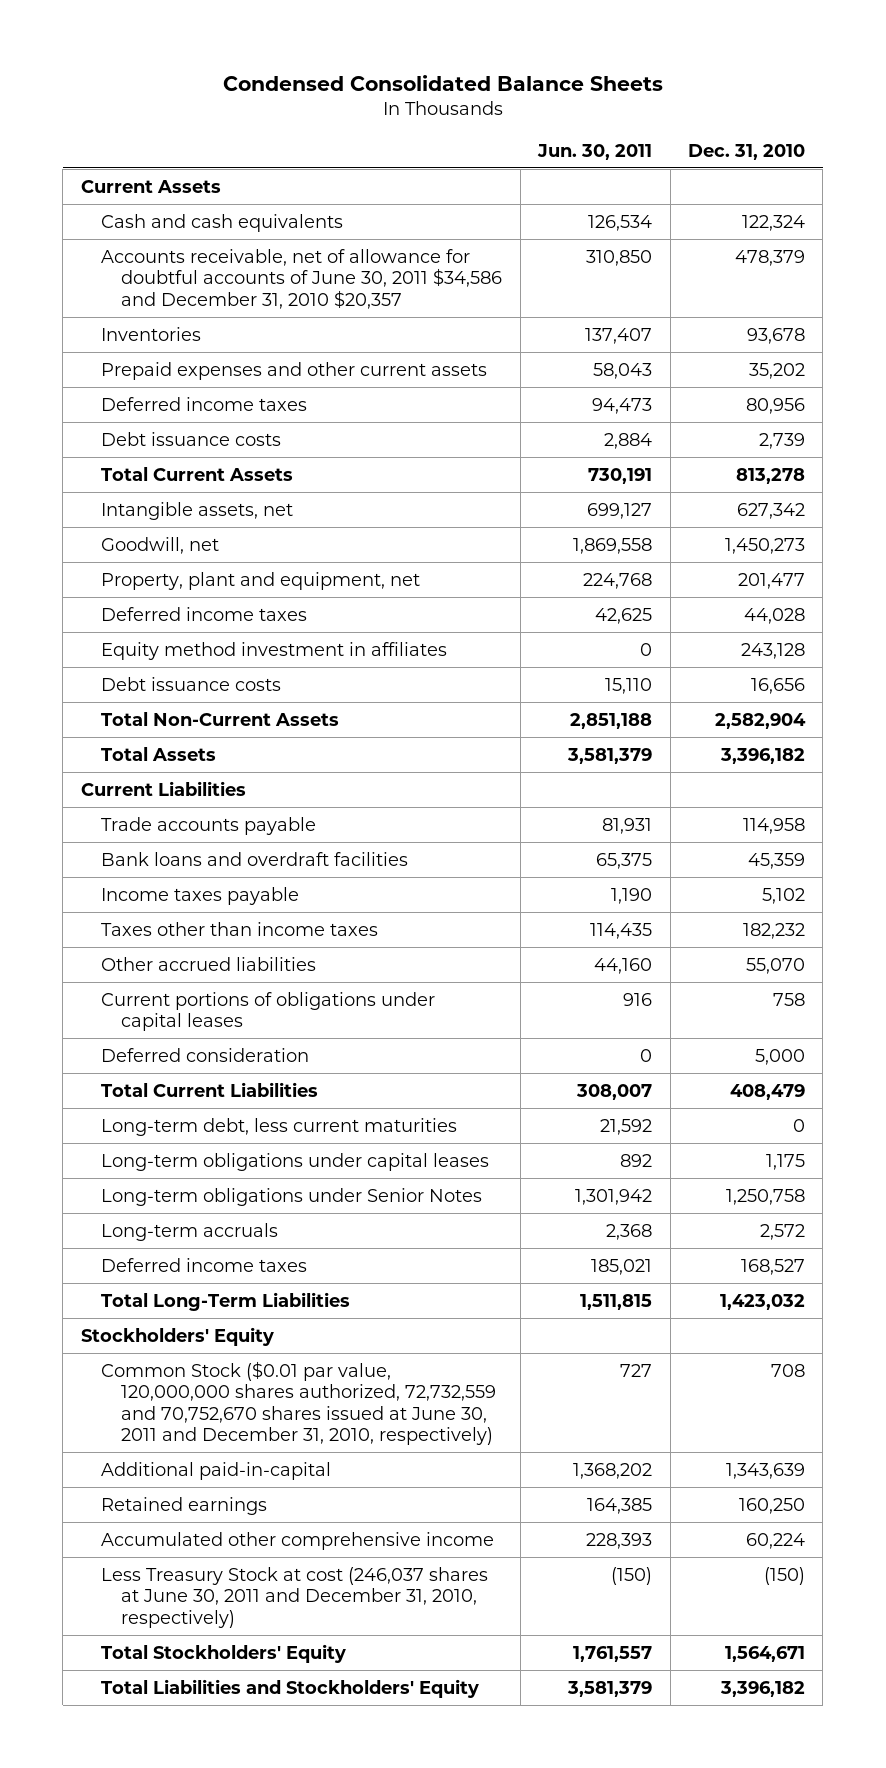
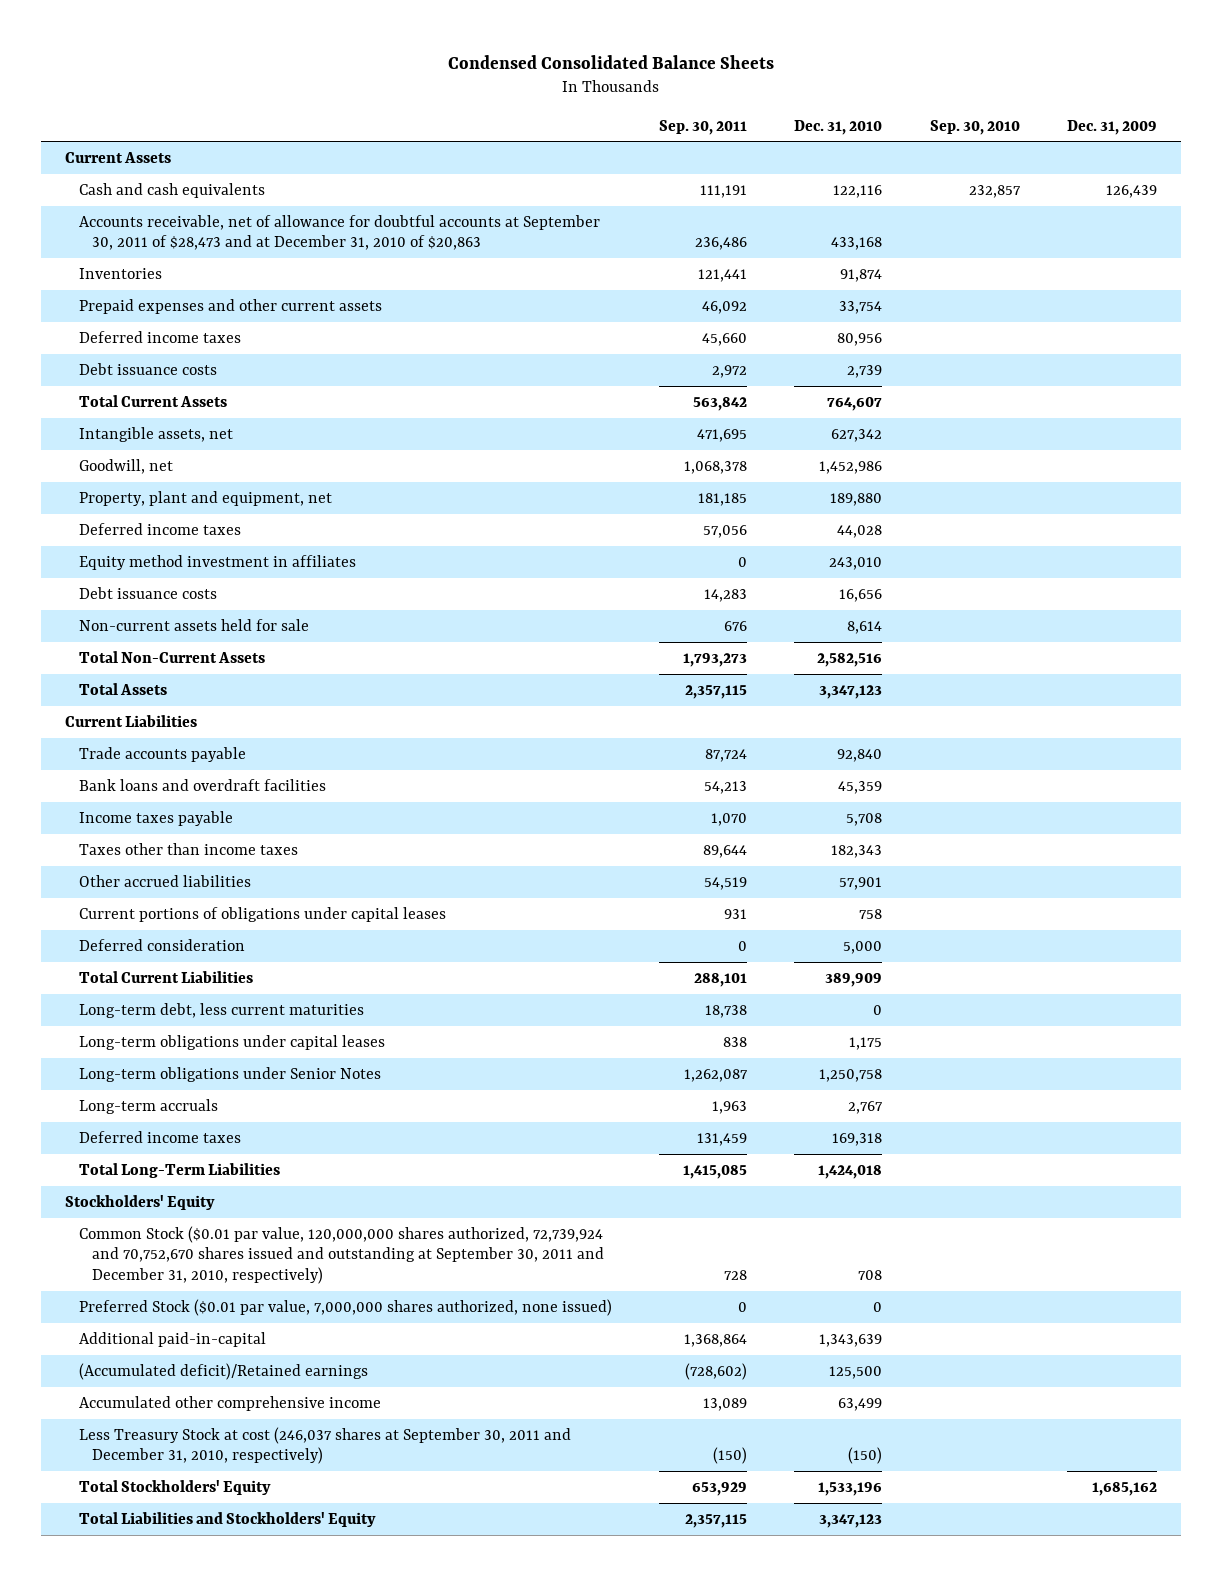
- | Jun. 30, 2011 | Dec. 31, 2010
+ | Sep. 30, 2011 | Dec. 31, 2010 | Sep. 30, 2010 | Dec. 31, 2009
- Cash and cash equivalents | 126,534 | 122,324
- Accounts receivable, net of allowance for doubtful accounts of June 30, 2011 $34,586 and December 31, 2010 $20,357 | 310,850 | 478,379
- Inventories | 137,407 | 93,678
- Prepaid expenses and other current assets | 58,043 | 35,202
+ Cash and cash equivalents | 111,191 | 122,116 | 232,857 | 126,439
+ Accounts receivable, net of allowance for doubtful accounts at September 30, 2011 of $28,473 and at December 31, 2010 of $20,863 | 236,486 | 433,168 | |
+ Inventories | 121,441 | 91,874 | |
+ Prepaid expenses and other current assets | 46,092 | 33,754 | |
- Total Current Assets | 730,191 | 813,278
+ Total Current Assets | 563,842 | 764,607 | |
- Goodwill, net | 1,869,558 | 1,450,273
- Property, plant and equipment, net | 224,768 | 201,477
+ Goodwill, net | 1,068,378 | 1,452,986 | |
+ Property, plant and equipment, net | 181,185 | 189,880 | |
- Equity method investment in affiliates | 0 | 243,128
+ Equity method investment in affiliates | 0 | 243,010 | |
- Total Non-Current Assets | 2,851,188 | 2,582,904
- Total Assets | 3,581,379 | 3,396,182
+ Non-current assets held for sale | 676 | 8,614 | |
+ Total Non-Current Assets | 1,793,273 | 2,582,516 | |
+ Total Assets | 2,357,115 | 3,347,123 | |
- Trade accounts payable | 81,931 | 114,958
+ Trade accounts payable | 87,724 | 92,840 | |
- Income taxes payable | 1,190 | 5,102
- Taxes other than income taxes | 114,435 | 182,232
- Other accrued liabilities | 44,160 | 55,070
+ Income taxes payable | 1,070 | 5,708 | |
+ Taxes other than income taxes | 89,644 | 182,343 | |
+ Other accrued liabilities | 54,519 | 57,901 | |
- Total Current Liabilities | 308,007 | 408,479
+ Total Current Liabilities | 288,101 | 389,909 | |
- Long-term accruals | 2,368 | 2,572
- Deferred income taxes | 185,021 | 168,527
- Total Long-Term Liabilities | 1,511,815 | 1,423,032
+ Long-term accruals | 1,963 | 2,767 | |
+ Deferred income taxes | 131,459 | 169,318 | |
+ Total Long-Term Liabilities | 1,415,085 | 1,424,018 | |
- Common Stock ($0.01 par value, 120,000,000 shares authorized, 72,732,559 and 70,752,670 shares issued at June 30, 2011 and December 31, 2010, respectively) | 727 | 708
+ Common Stock ($0.01 par value, 120,000,000 shares authorized, 72,739,924 and 70,752,670 shares issued and outstanding at September 30, 2011 and December 31, 2010, respectively) | 728 | 708 | |
+ Preferred Stock ($0.01 par value, 7,000,000 shares authorized, none issued) | 0 | 0 | |
- Retained earnings | 164,385 | 160,250
- Accumulated other comprehensive income | 228,393 | 60,224
- Less Treasury Stock at cost (246,037 shares at June 30, 2011 and December 31, 2010, respectively) | (150) | (150)
- Total Stockholders' Equity | 1,761,557 | 1,564,671
- Total Liabilities and Stockholders' Equity | 3,581,379 | 3,396,182
+ (Accumulated deficit)/Retained earnings | (728,602) | 125,500 | |
+ Accumulated other comprehensive income | 13,089 | 63,499 | |
+ Less Treasury Stock at cost (246,037 shares at September 30, 2011 and December 31, 2010, respectively) | (150) | (150) | |
+ Total Stockholders' Equity | 653,929 | 1,533,196 | | 1,685,162
+ Total Liabilities and Stockholders' Equity | 2,357,115 | 3,347,123 | |

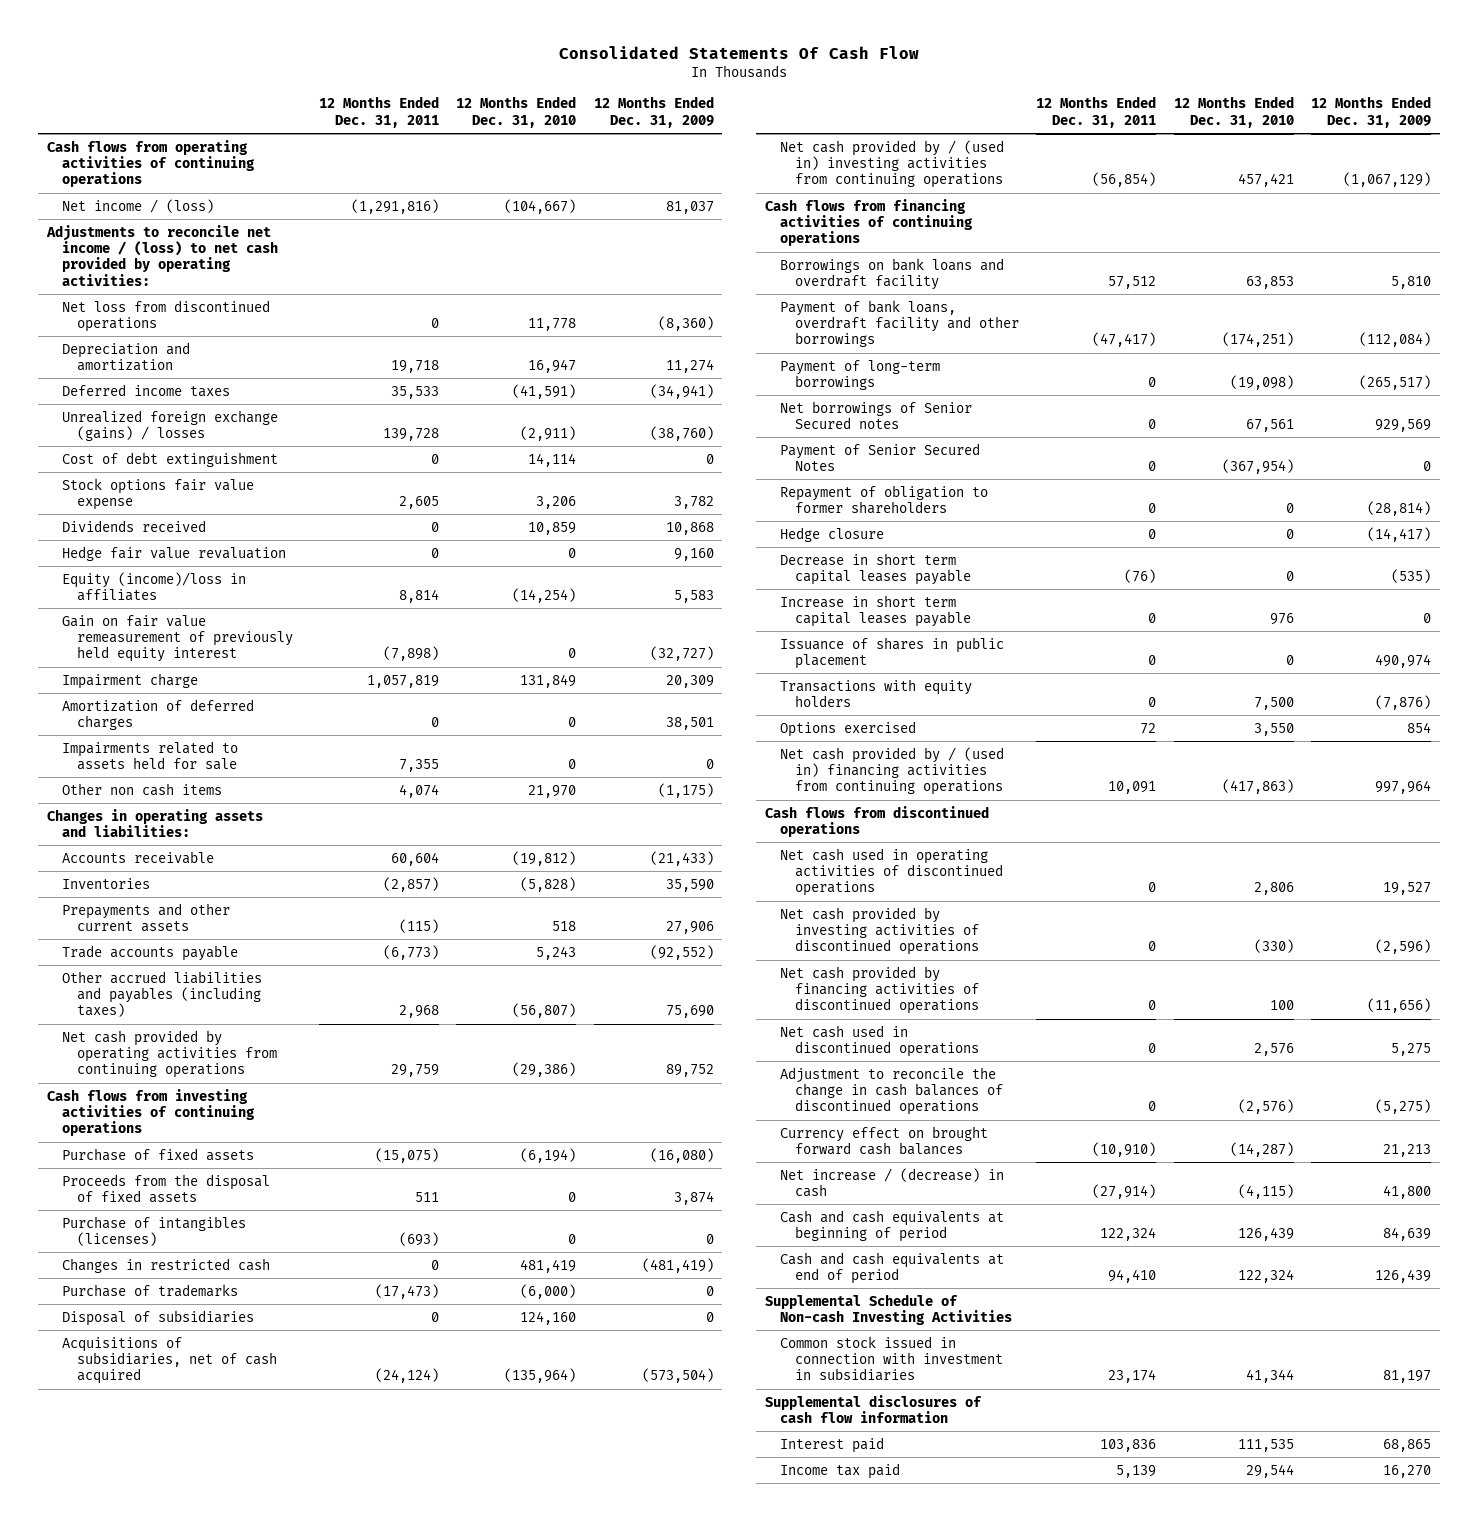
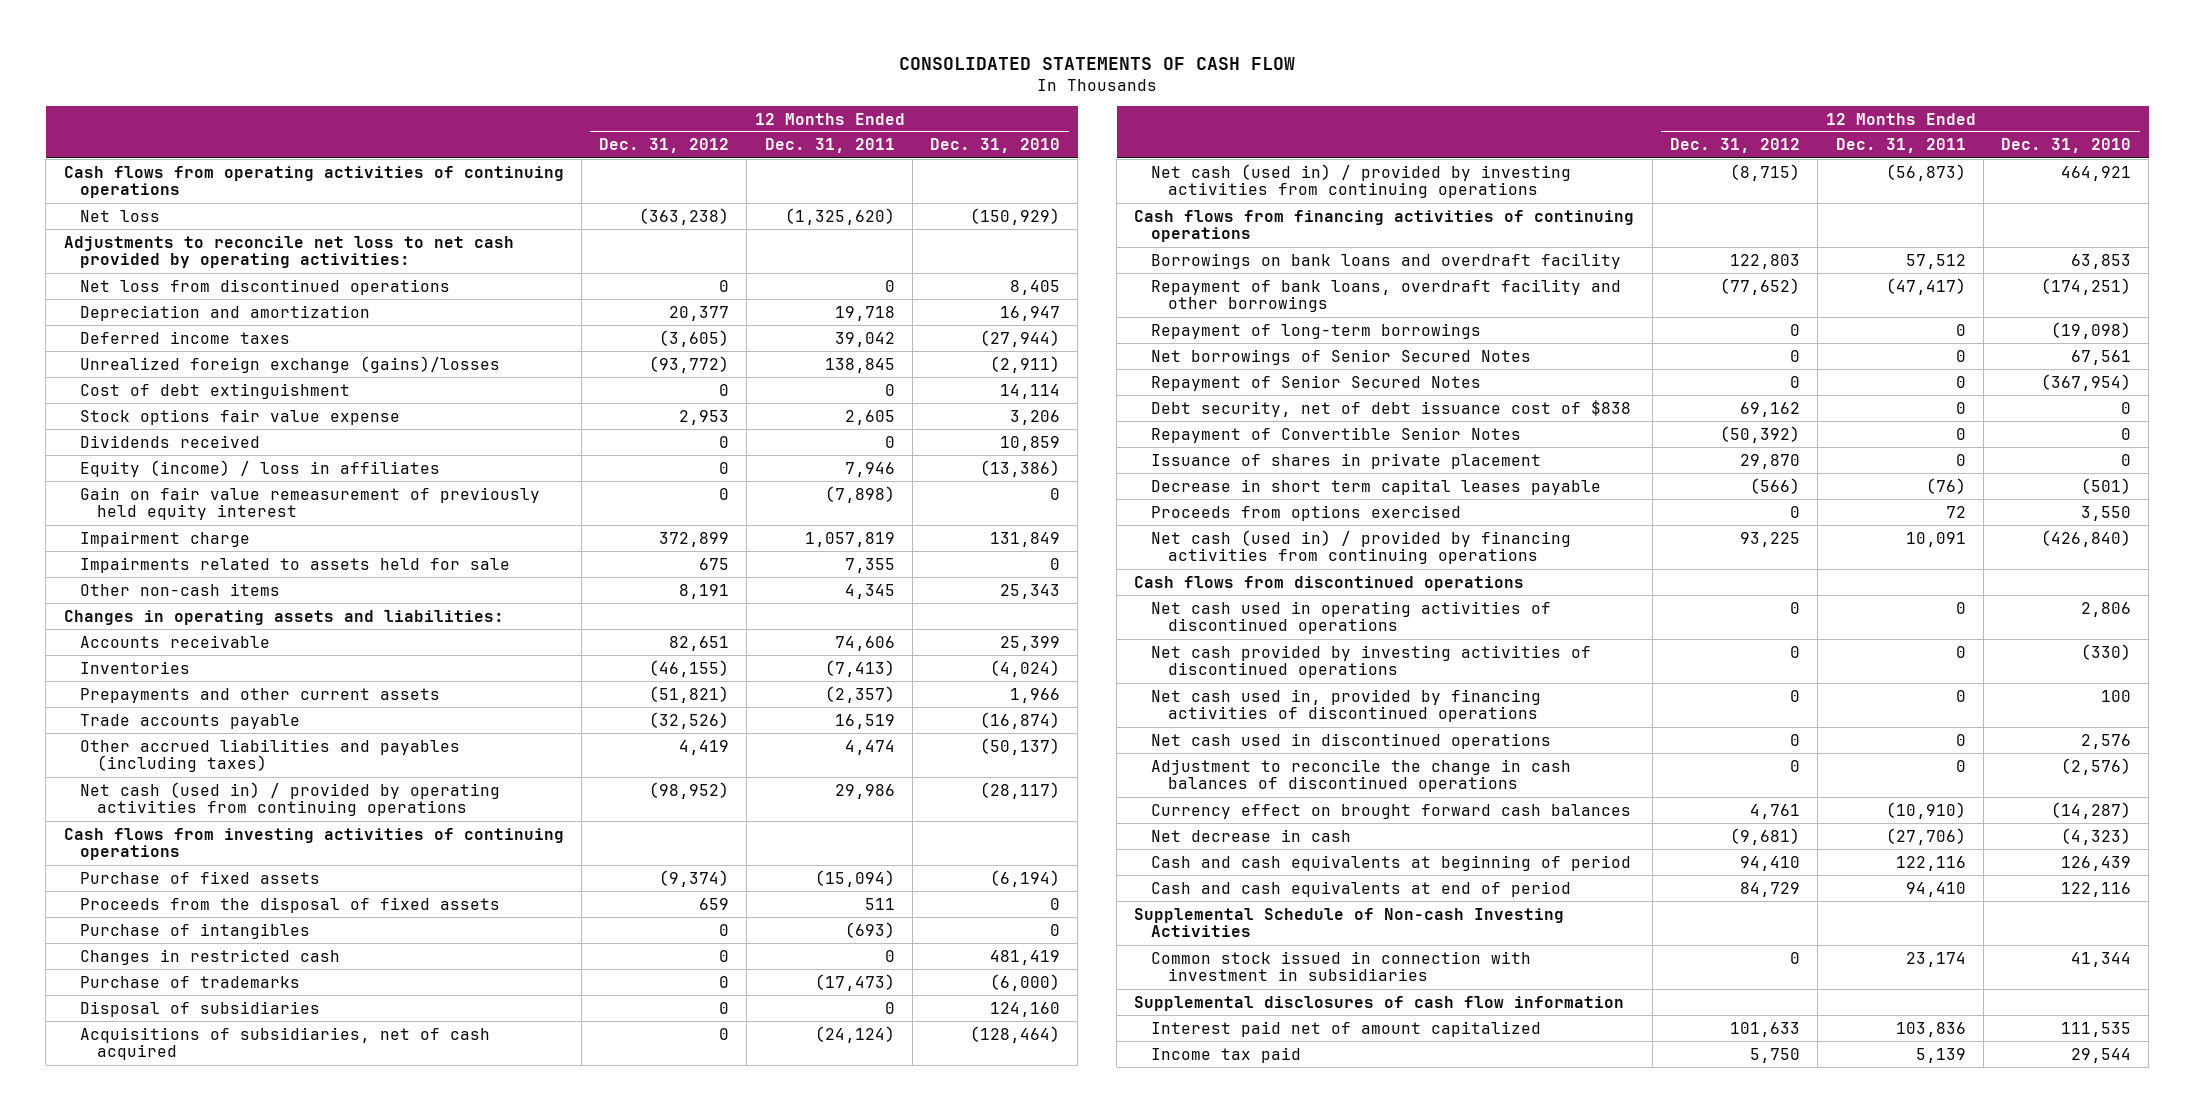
- Consolidated Statements Of Cash Flow
+ CONSOLIDATED STATEMENTS OF CASH FLOW
- | 12 Months Ended Dec. 31, 2011 | 12 Months Ended Dec. 31, 2010 | 12 Months Ended Dec. 31, 2009
+ | 12 Months Ended Dec. 31, 2012 | 12 Months Ended Dec. 31, 2011 | 12 Months Ended Dec. 31, 2010
- Net income / (loss) | (1,291,816) | (104,667) | 81,037
- Adjustments to reconcile net income / (loss) to net cash provided by operating activities:
- Net loss from discontinued operations | 0 | 11,778 | (8,360)
+ Net loss | (363,238) | (1,325,620) | (150,929)
+ Adjustments to reconcile net loss to net cash provided by operating activities:
+ Net loss from discontinued operations | 0 | 0 | 8,405
- Deferred income taxes | 35,533 | (41,591) | (34,941)
- Unrealized foreign exchange (gains) / losses | 139,728 | (2,911) | (38,760)
+ Deferred income taxes | (3,605) | 39,042 | (27,944)
+ Unrealized foreign exchange (gains)/losses | (93,772) | 138,845 | (2,911)
- Hedge fair value revaluation | 0 | 0 | 9,160
- Equity (income)/loss in affiliates | 8,814 | (14,254) | 5,583
+ Equity (income) / loss in affiliates | 0 | 7,946 | (13,386)
- Amortization of deferred charges | 0 | 0 | 38,501
- Other non cash items | 4,074 | 21,970 | (1,175)
+ Other non-cash items | 8,191 | 4,345 | 25,343
- Accounts receivable | 60,604 | (19,812) | (21,433)
- Inventories | (2,857) | (5,828) | 35,590
- Prepayments and other current assets | (115) | 518 | 27,906
- Trade accounts payable | (6,773) | 5,243 | (92,552)
- Other accrued liabilities and payables (including taxes) | 2,968 | (56,807) | 75,690
- Net cash provided by operating activities from continuing operations | 29,759 | (29,386) | 89,752
+ Accounts receivable | 82,651 | 74,606 | 25,399
+ Inventories | (46,155) | (7,413) | (4,024)
+ Prepayments and other current assets | (51,821) | (2,357) | 1,966
+ Trade accounts payable | (32,526) | 16,519 | (16,874)
+ Other accrued liabilities and payables (including taxes) | 4,419 | 4,474 | (50,137)
+ Net cash (used in) / provided by operating activities from continuing operations | (98,952) | 29,986 | (28,117)
- Purchase of fixed assets | (15,075) | (6,194) | (16,080)
+ Purchase of fixed assets | (9,374) | (15,094) | (6,194)
- Purchase of intangibles (licenses) | (693) | 0 | 0
+ Purchase of intangibles | 0 | (693) | 0
- Acquisitions of subsidiaries, net of cash acquired | (24,124) | (135,964) | (573,504)
- Net cash provided by / (used in) investing activities from continuing operations | (56,854) | 457,421 | (1,067,129)
+ Acquisitions of subsidiaries, net of cash acquired | 0 | (24,124) | (128,464)
+ Net cash (used in) / provided by investing activities from continuing operations | (8,715) | (56,873) | 464,921
- Payment of bank loans, overdraft facility and other borrowings | (47,417) | (174,251) | (112,084)
- Payment of long-term borrowings | 0 | (19,098) | (265,517)
- Net borrowings of Senior Secured notes | 0 | 67,561 | 929,569
- Payment of Senior Secured Notes | 0 | (367,954) | 0
- Repayment of obligation to former shareholders | 0 | 0 | (28,814)
- Hedge closure | 0 | 0 | (14,417)
- Decrease in short term capital leases payable | (76) | 0 | (535)
- Increase in short term capital leases payable | 0 | 976 | 0
- Issuance of shares in public placement | 0 | 0 | 490,974
- Transactions with equity holders | 0 | 7,500 | (7,876)
- Options exercised | 72 | 3,550 | 854
- Net cash provided by / (used in) financing activities from continuing operations | 10,091 | (417,863) | 997,964
+ Repayment of bank loans, overdraft facility and other borrowings | (77,652) | (47,417) | (174,251)
+ Repayment of long-term borrowings | 0 | 0 | (19,098)
+ Net borrowings of Senior Secured Notes | 0 | 0 | 67,561
+ Repayment of Senior Secured Notes | 0 | 0 | (367,954)
+ Debt security, net of debt issuance cost of $838 | 69,162 | 0 | 0
+ Repayment of Convertible Senior Notes | (50,392) | 0 | 0
+ Issuance of shares in private placement | 29,870 | 0 | 0
+ Decrease in short term capital leases payable | (566) | (76) | (501)
+ Proceeds from options exercised | 0 | 72 | 3,550
+ Net cash (used in) / provided by financing activities from continuing operations | 93,225 | 10,091 | (426,840)
- Net cash provided by financing activities of discontinued operations | 0 | 100 | (11,656)
+ Net cash used in, provided by financing activities of discontinued operations | 0 | 0 | 100
- Net increase / (decrease) in cash | (27,914) | (4,115) | 41,800
- Cash and cash equivalents at beginning of period | 122,324 | 126,439 | 84,639
- Cash and cash equivalents at end of period | 94,410 | 122,324 | 126,439
+ Net decrease in cash | (9,681) | (27,706) | (4,323)
+ Cash and cash equivalents at beginning of period | 94,410 | 122,116 | 126,439
+ Cash and cash equivalents at end of period | 84,729 | 94,410 | 122,116
- Interest paid | 103,836 | 111,535 | 68,865
+ Interest paid net of amount capitalized | 101,633 | 103,836 | 111,535

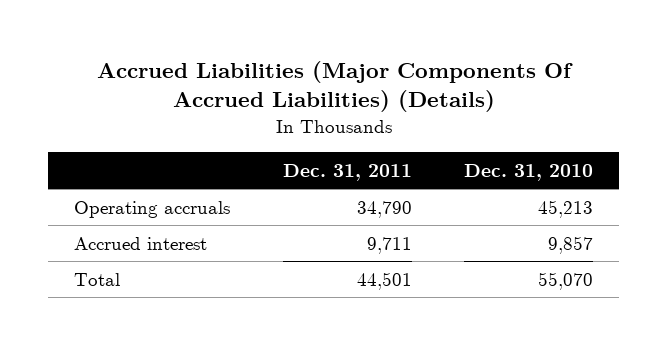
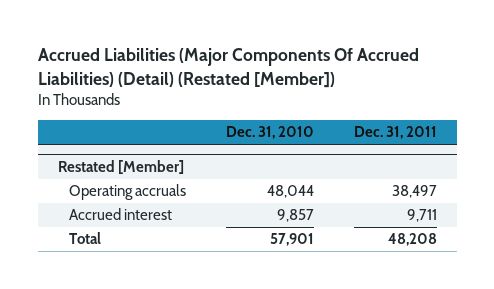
- Accrued Liabilities (Major Components Of Accrued Liabilities) (Details)
+ Accrued Liabilities (Major Components Of Accrued Liabilities) (Detail) (Restated [Member])
- | Dec. 31, 2011 | Dec. 31, 2010
+ | Dec. 31, 2010 | Dec. 31, 2011
- Operating accruals | 34,790 | 45,213
+ Restated [Member]
+ Operating accruals | 48,044 | 38,497
- Total | 44,501 | 55,070
+ Total | 57,901 | 48,208

